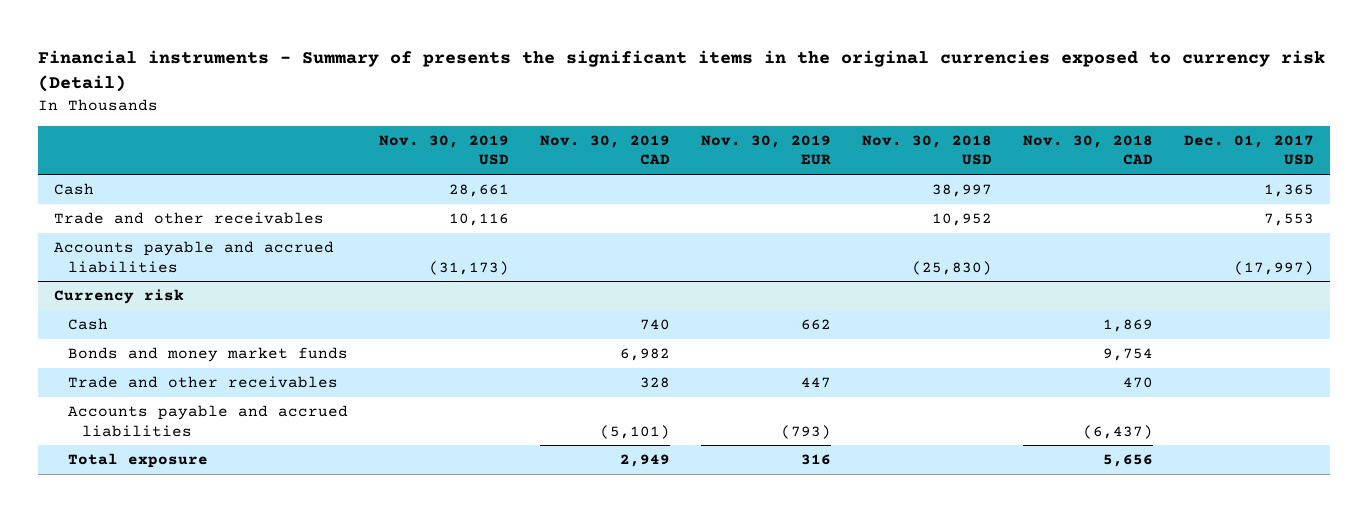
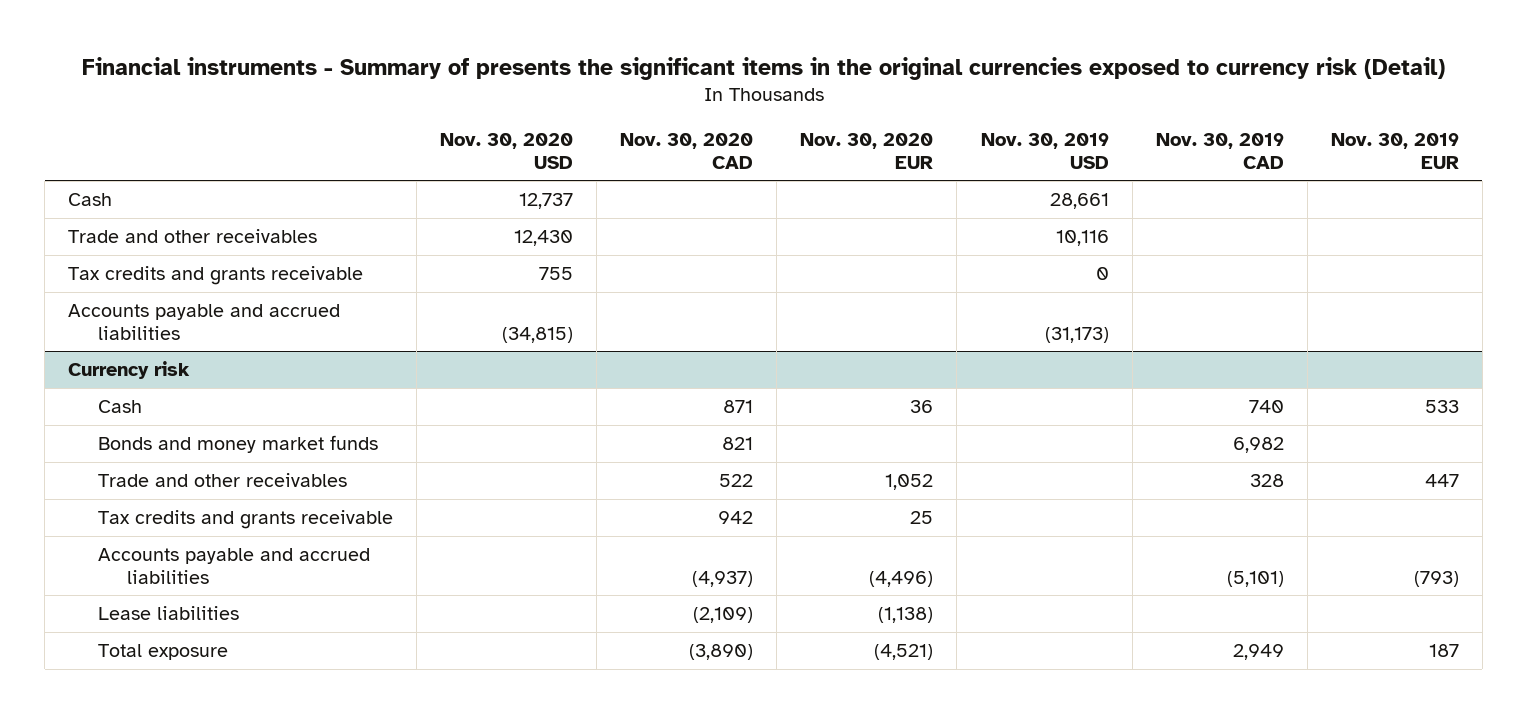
- | Nov. 30, 2019 USD | Nov. 30, 2019 CAD | Nov. 30, 2019 EUR | Nov. 30, 2018 USD | Nov. 30, 2018 CAD | Dec. 01, 2017 USD
+ | Nov. 30, 2020 USD | Nov. 30, 2020 CAD | Nov. 30, 2020 EUR | Nov. 30, 2019 USD | Nov. 30, 2019 CAD | Nov. 30, 2019 EUR
+ Tax credits and grants receivable | 755 | | | 0 | |
@ Currency risk
- Cash | | 740 | 662 | | 1,869 |
+ Cash | | 871 | 36 | | 740 | 533
+ Tax credits and grants receivable | | 942 | 25 | | |
- Total exposure | | 2,949 | 316 | | 5,656 |
+ Lease liabilities | | (2,109) | (1,138) | | |
+ Total exposure | | (3,890) | (4,521) | | 2,949 | 187

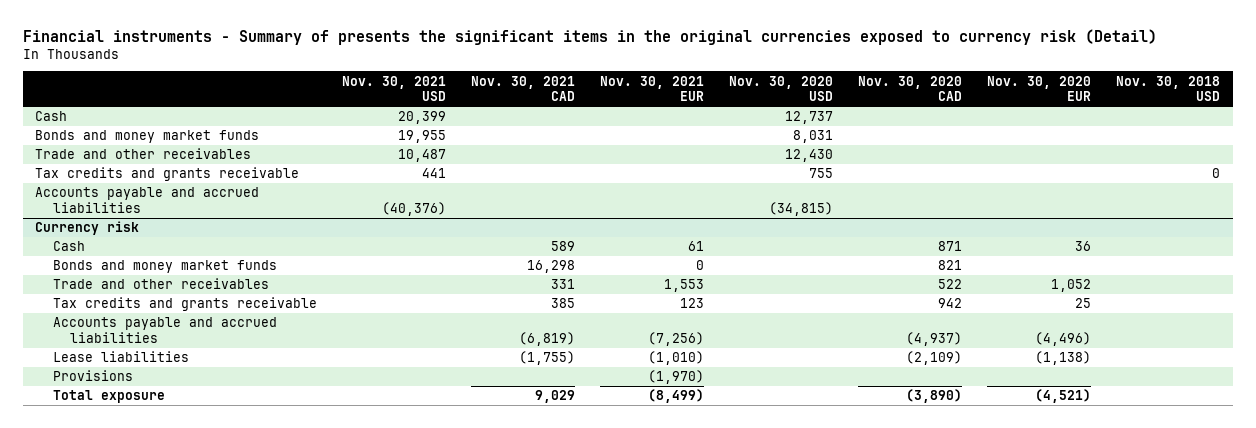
- | Nov. 30, 2020 USD | Nov. 30, 2020 CAD | Nov. 30, 2020 EUR | Nov. 30, 2019 USD | Nov. 30, 2019 CAD | Nov. 30, 2019 EUR
+ | Nov. 30, 2021 USD | Nov. 30, 2021 CAD | Nov. 30, 2021 EUR | Nov. 30, 2020 USD | Nov. 30, 2020 CAD | Nov. 30, 2020 EUR | Nov. 30, 2018 USD
+ Bonds and money market funds | 19,955 | | | 8,031 | | |
@ Currency risk
+ Provisions | | | (1,970) | | | |

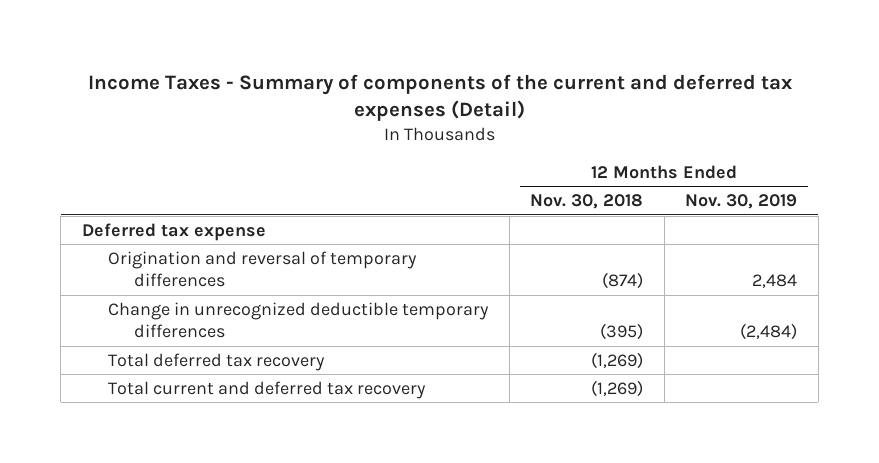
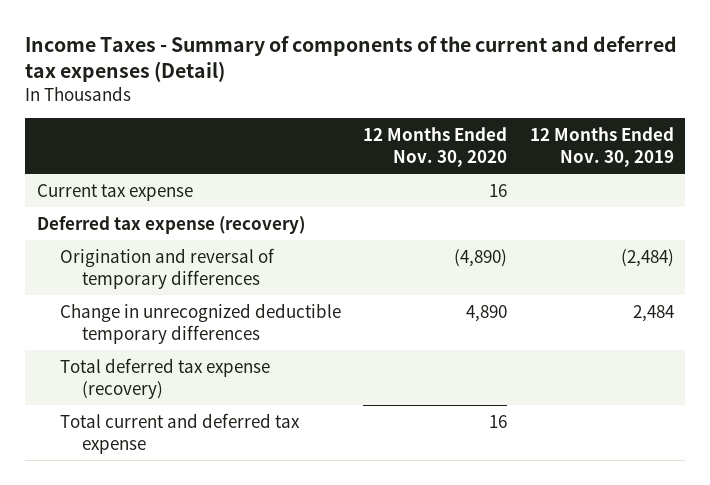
- | 12 Months Ended Nov. 30, 2018 | 12 Months Ended Nov. 30, 2019
+ | 12 Months Ended Nov. 30, 2020 | 12 Months Ended Nov. 30, 2019
- Deferred tax expense
- Origination and reversal of temporary differences | (874) | 2,484
- Change in unrecognized deductible temporary differences | (395) | (2,484)
- Total deferred tax recovery | (1,269) |
- Total current and deferred tax recovery | (1,269) |
+ Current tax expense | 16 |
+ Deferred tax expense (recovery)
+ Origination and reversal of temporary differences | (4,890) | (2,484)
+ Change in unrecognized deductible temporary differences | 4,890 | 2,484
+ Total deferred tax expense (recovery)
+ Total current and deferred tax expense | 16 |

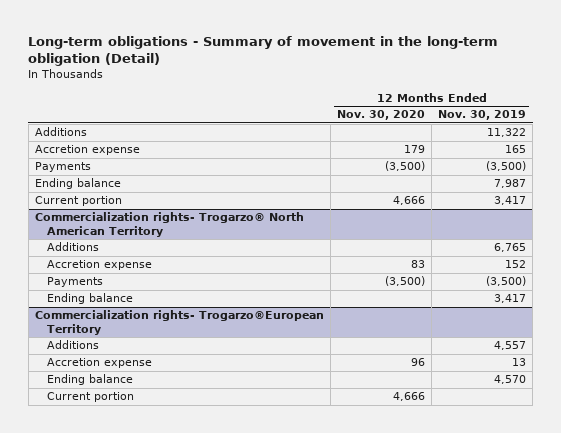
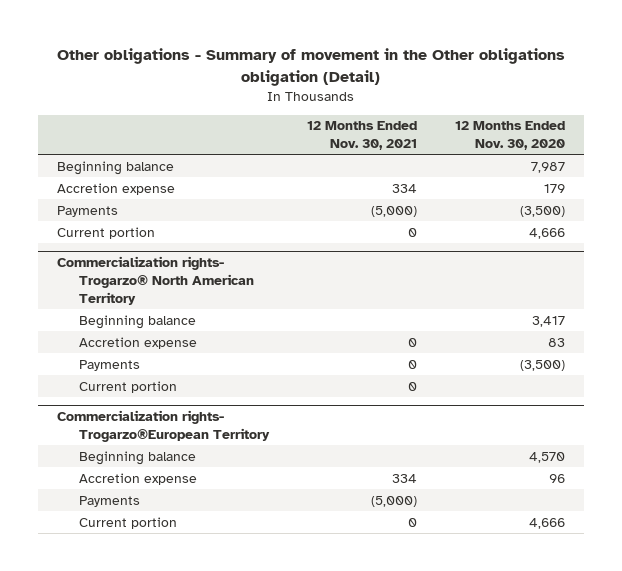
- Long-term obligations - Summary of movement in the long-term obligation (Detail)
+ Other obligations - Summary of movement in the Other obligations obligation (Detail)
- | 12 Months Ended Nov. 30, 2020 | 12 Months Ended Nov. 30, 2019
+ | 12 Months Ended Nov. 30, 2021 | 12 Months Ended Nov. 30, 2020
- Additions | | 11,322
+ Beginning balance | | 7,987
- Ending balance | | 7,987
@ Commercialization rights- Trogarzo® North American Territory
- Additions | | 6,765
+ Beginning balance | | 3,417
- Ending balance | | 3,417
+ Current portion | 0 |
@ Commercialization rights- Trogarzo®European Territory
- Additions | | 4,557
+ Beginning balance | | 4,570
- Ending balance | | 4,570
+ Payments | (5,000) |

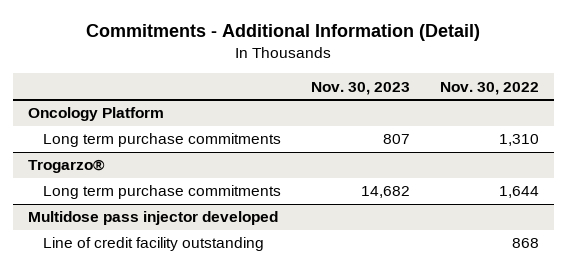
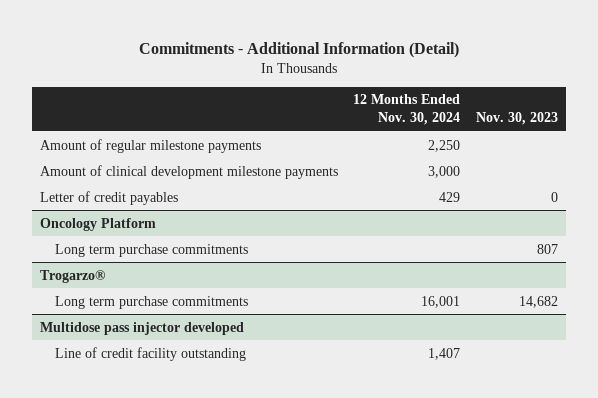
- | Nov. 30, 2023 | Nov. 30, 2022
+ | 12 Months Ended Nov. 30, 2024 | Nov. 30, 2023
+ Amount of regular milestone payments | 2,250 |
+ Amount of clinical development milestone payments | 3,000 |
+ Letter of credit payables | 429 | 0

